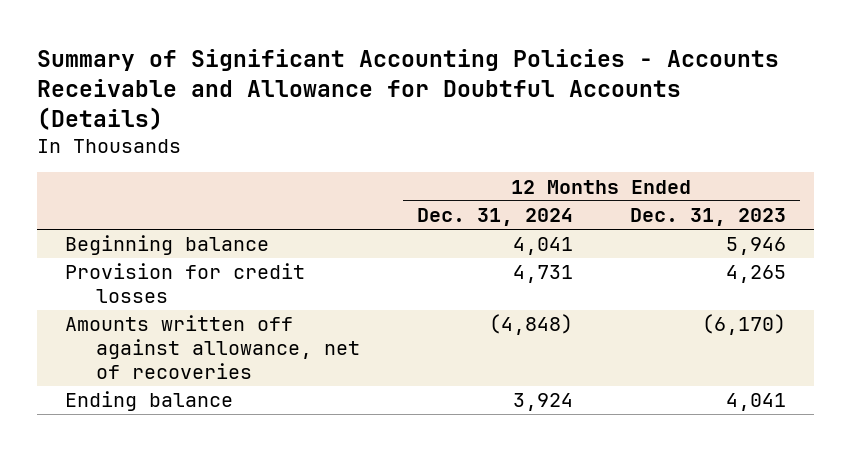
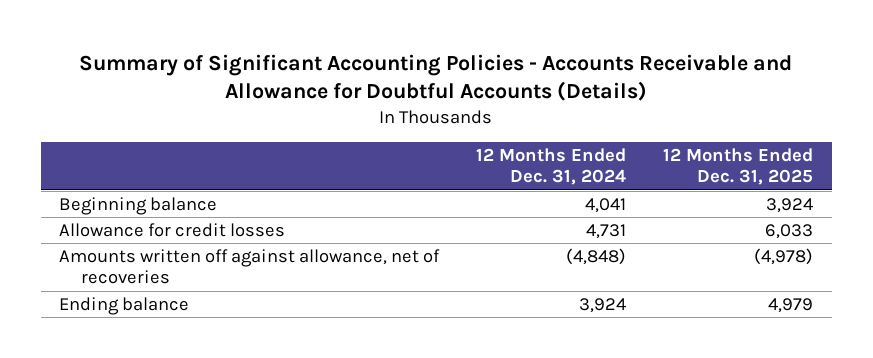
- | 12 Months Ended Dec. 31, 2024 | 12 Months Ended Dec. 31, 2023
+ | 12 Months Ended Dec. 31, 2024 | 12 Months Ended Dec. 31, 2025
- Provision for credit losses | 4,731 | 4,265
+ Allowance for credit losses | 4,731 | 6,033

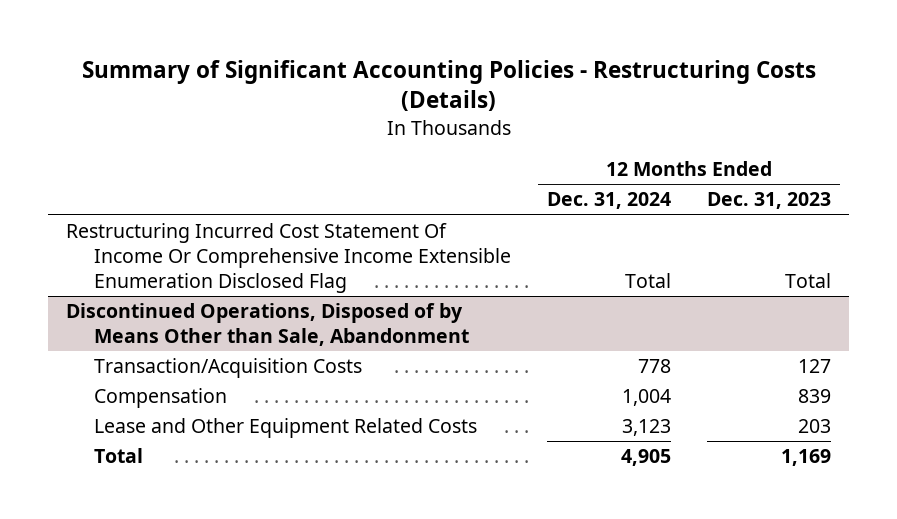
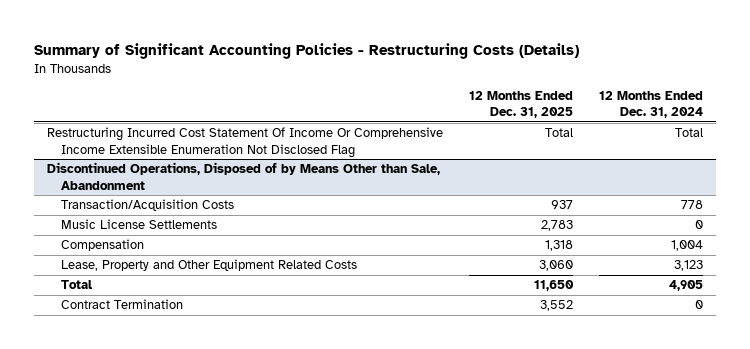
- | 12 Months Ended Dec. 31, 2024 | 12 Months Ended Dec. 31, 2023
+ | 12 Months Ended Dec. 31, 2025 | 12 Months Ended Dec. 31, 2024
- Restructuring Incurred Cost Statement Of Income Or Comprehensive Income Extensible Enumeration Disclosed Flag | Total | Total
+ Restructuring Incurred Cost Statement Of Income Or Comprehensive Income Extensible Enumeration Not Disclosed Flag | Total | Total
@ Discontinued Operations, Disposed of by Means Other than Sale, Abandonment
+ Music License Settlements | 2,783 | 0
- Lease and Other Equipment Related Costs | 3,123 | 203
+ Lease, Property and Other Equipment Related Costs | 3,060 | 3,123
+ Contract Termination | 3,552 | 0

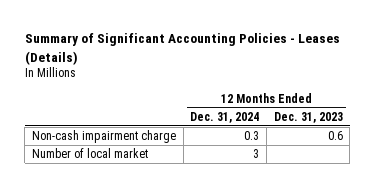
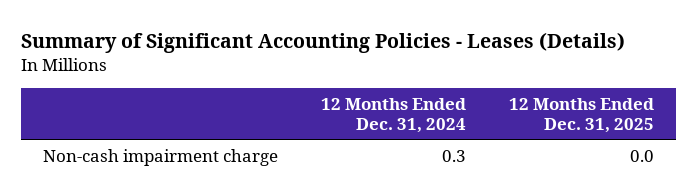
- | 12 Months Ended Dec. 31, 2024 | 12 Months Ended Dec. 31, 2023
+ | 12 Months Ended Dec. 31, 2024 | 12 Months Ended Dec. 31, 2025
- Number of local market | 3 |

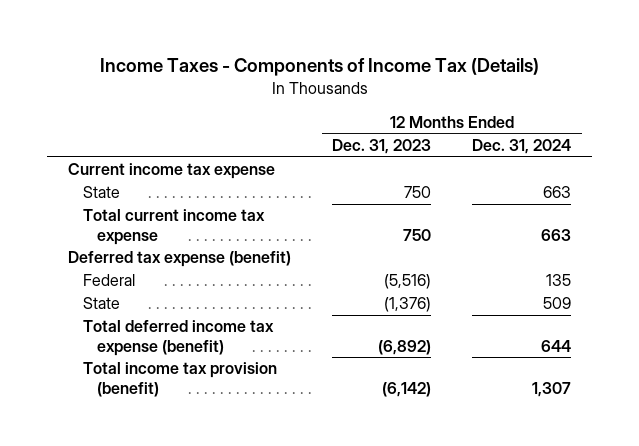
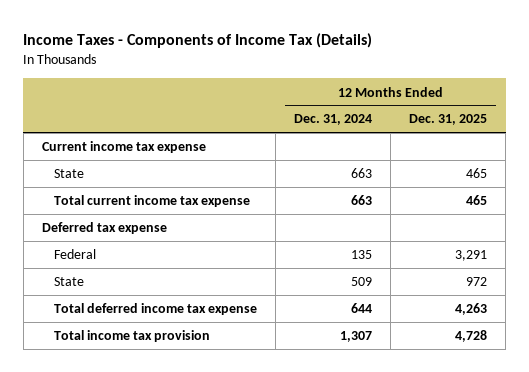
- | 12 Months Ended Dec. 31, 2023 | 12 Months Ended Dec. 31, 2024
+ | 12 Months Ended Dec. 31, 2024 | 12 Months Ended Dec. 31, 2025
- Deferred tax expense (benefit)
+ Deferred tax expense
- Total deferred income tax expense (benefit) | (6,892) | 644
- Total income tax provision (benefit) | (6,142) | 1,307
+ Total deferred income tax expense | 644 | 4,263
+ Total income tax provision | 1,307 | 4,728

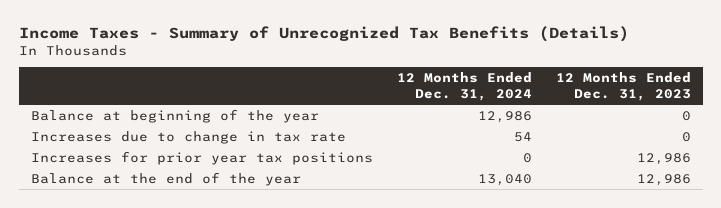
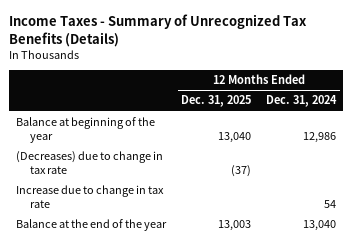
- | 12 Months Ended Dec. 31, 2024 | 12 Months Ended Dec. 31, 2023
+ | 12 Months Ended Dec. 31, 2025 | 12 Months Ended Dec. 31, 2024
- Increases due to change in tax rate | 54 | 0
- Increases for prior year tax positions | 0 | 12,986
+ (Decreases) due to change in tax rate | (37) |
+ Increase due to change in tax rate | | 54

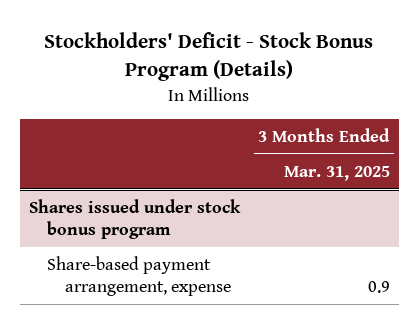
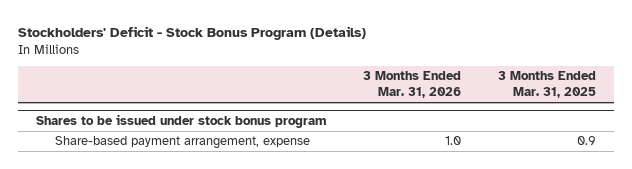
- | 3 Months Ended Mar. 31, 2025
+ | 3 Months Ended Mar. 31, 2026 | 3 Months Ended Mar. 31, 2025
- Shares issued under stock bonus program
+ Shares to be issued under stock bonus program

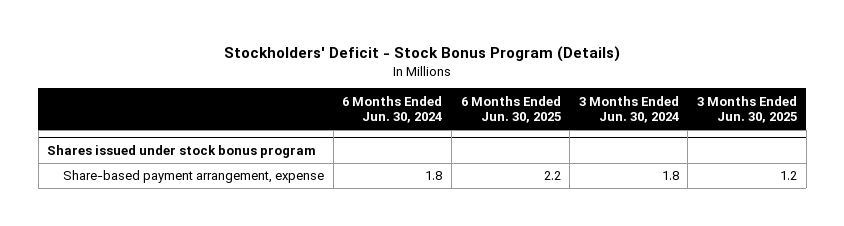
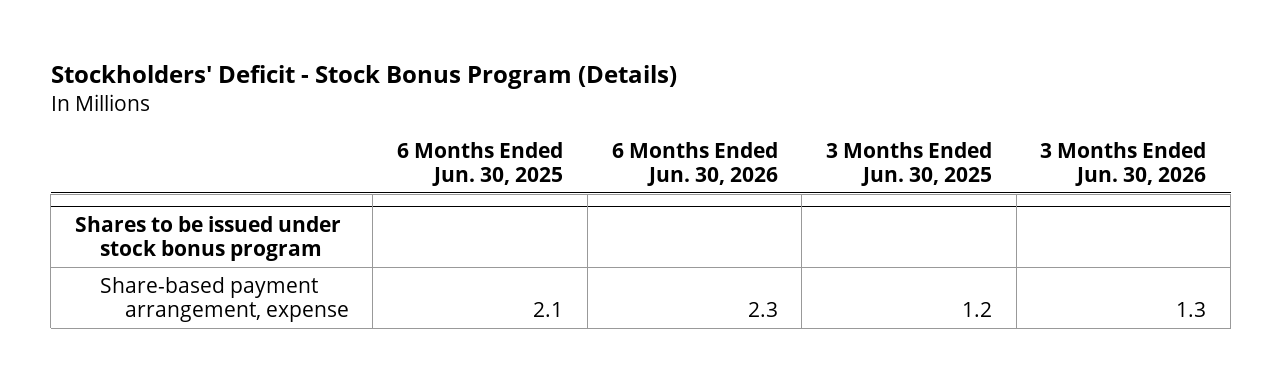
- | 6 Months Ended Jun. 30, 2024 | 6 Months Ended Jun. 30, 2025 | 3 Months Ended Jun. 30, 2024 | 3 Months Ended Jun. 30, 2025
+ | 6 Months Ended Jun. 30, 2025 | 6 Months Ended Jun. 30, 2026 | 3 Months Ended Jun. 30, 2025 | 3 Months Ended Jun. 30, 2026
- Shares issued under stock bonus program
- Share-based payment arrangement, expense | 1.8 | 2.2 | 1.8 | 1.2
+ Shares to be issued under stock bonus program
+ Share-based payment arrangement, expense | 2.1 | 2.3 | 1.2 | 1.3

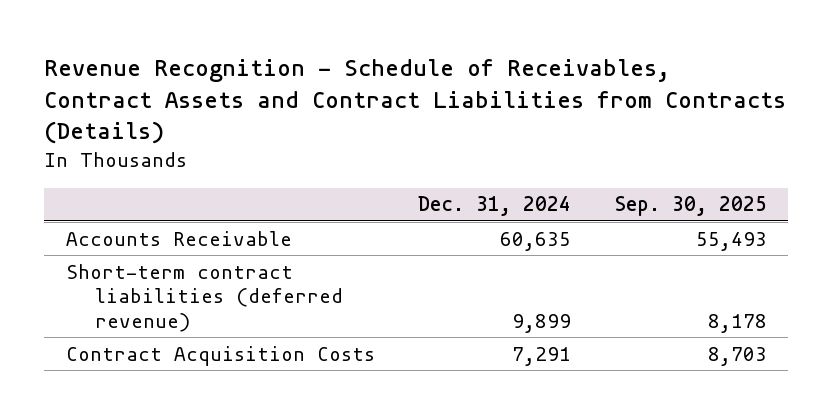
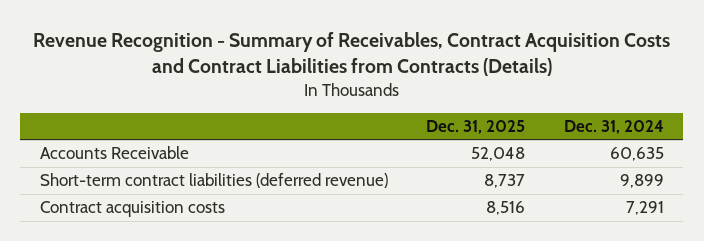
- Revenue Recognition - Schedule of Receivables, Contract Assets and Contract Liabilities from Contracts (Details)
+ Revenue Recognition - Summary of Receivables, Contract Acquisition Costs and Contract Liabilities from Contracts (Details)
- | Dec. 31, 2024 | Sep. 30, 2025
+ | Dec. 31, 2025 | Dec. 31, 2024
- Contract Acquisition Costs | 7,291 | 8,703
+ Contract acquisition costs | 8,516 | 7,291

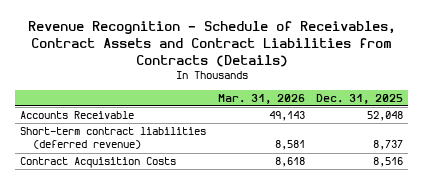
- Revenue Recognition - Summary of Receivables, Contract Acquisition Costs and Contract Liabilities from Contracts (Details)
+ Revenue Recognition - Schedule of Receivables, Contract Assets and Contract Liabilities from Contracts (Details)
- | Dec. 31, 2025 | Dec. 31, 2024
+ | Mar. 31, 2026 | Dec. 31, 2025
- Contract acquisition costs | 8,516 | 7,291
+ Contract Acquisition Costs | 8,618 | 8,516

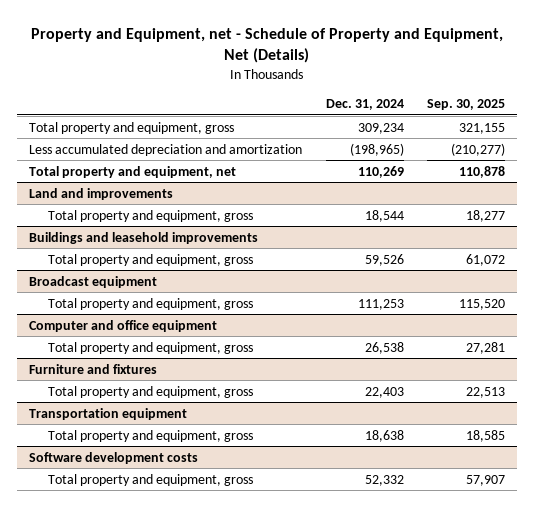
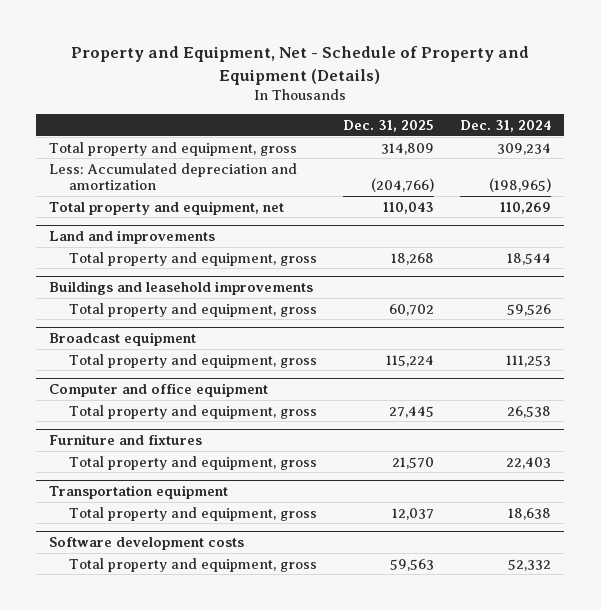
- Property and Equipment, net - Schedule of Property and Equipment, Net (Details)
+ Property and Equipment, Net - Schedule of Property and Equipment (Details)
- | Dec. 31, 2024 | Sep. 30, 2025
+ | Dec. 31, 2025 | Dec. 31, 2024
- Less accumulated depreciation and amortization | (198,965) | (210,277)
+ Less: Accumulated depreciation and amortization | (204,766) | (198,965)

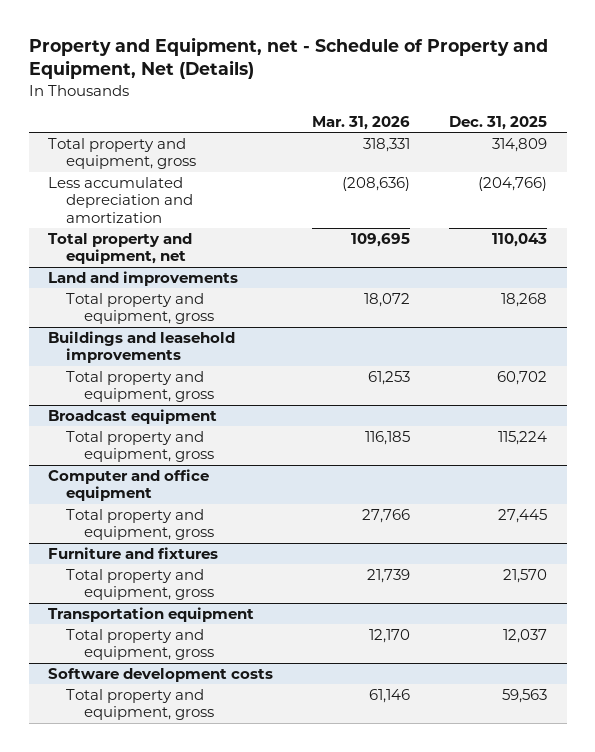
- Property and Equipment, Net - Schedule of Property and Equipment (Details)
+ Property and Equipment, net - Schedule of Property and Equipment, Net (Details)
- | Dec. 31, 2025 | Dec. 31, 2024
+ | Mar. 31, 2026 | Dec. 31, 2025
- Less: Accumulated depreciation and amortization | (204,766) | (198,965)
+ Less accumulated depreciation and amortization | (208,636) | (204,766)

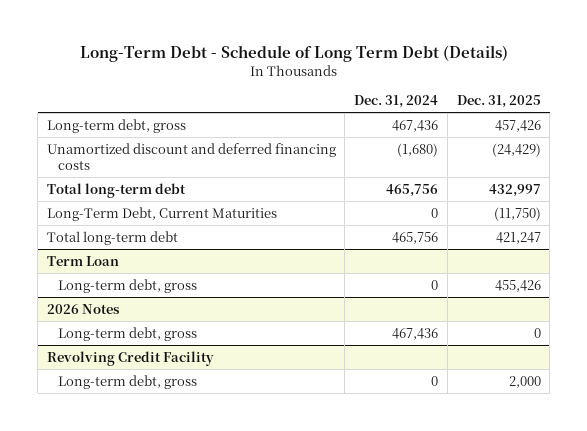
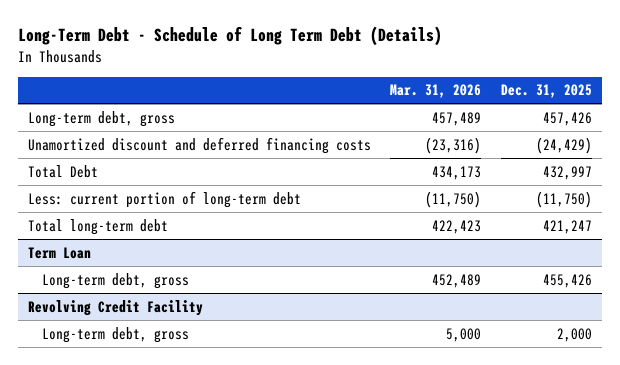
- | Dec. 31, 2024 | Dec. 31, 2025
+ | Mar. 31, 2026 | Dec. 31, 2025
- Total long-term debt | 465,756 | 432,997
- Long-Term Debt, Current Maturities | 0 | (11,750)
+ Total Debt | 434,173 | 432,997
+ Less: current portion of long-term debt | (11,750) | (11,750)
- 2026 Notes
- Long-term debt, gross | 467,436 | 0

